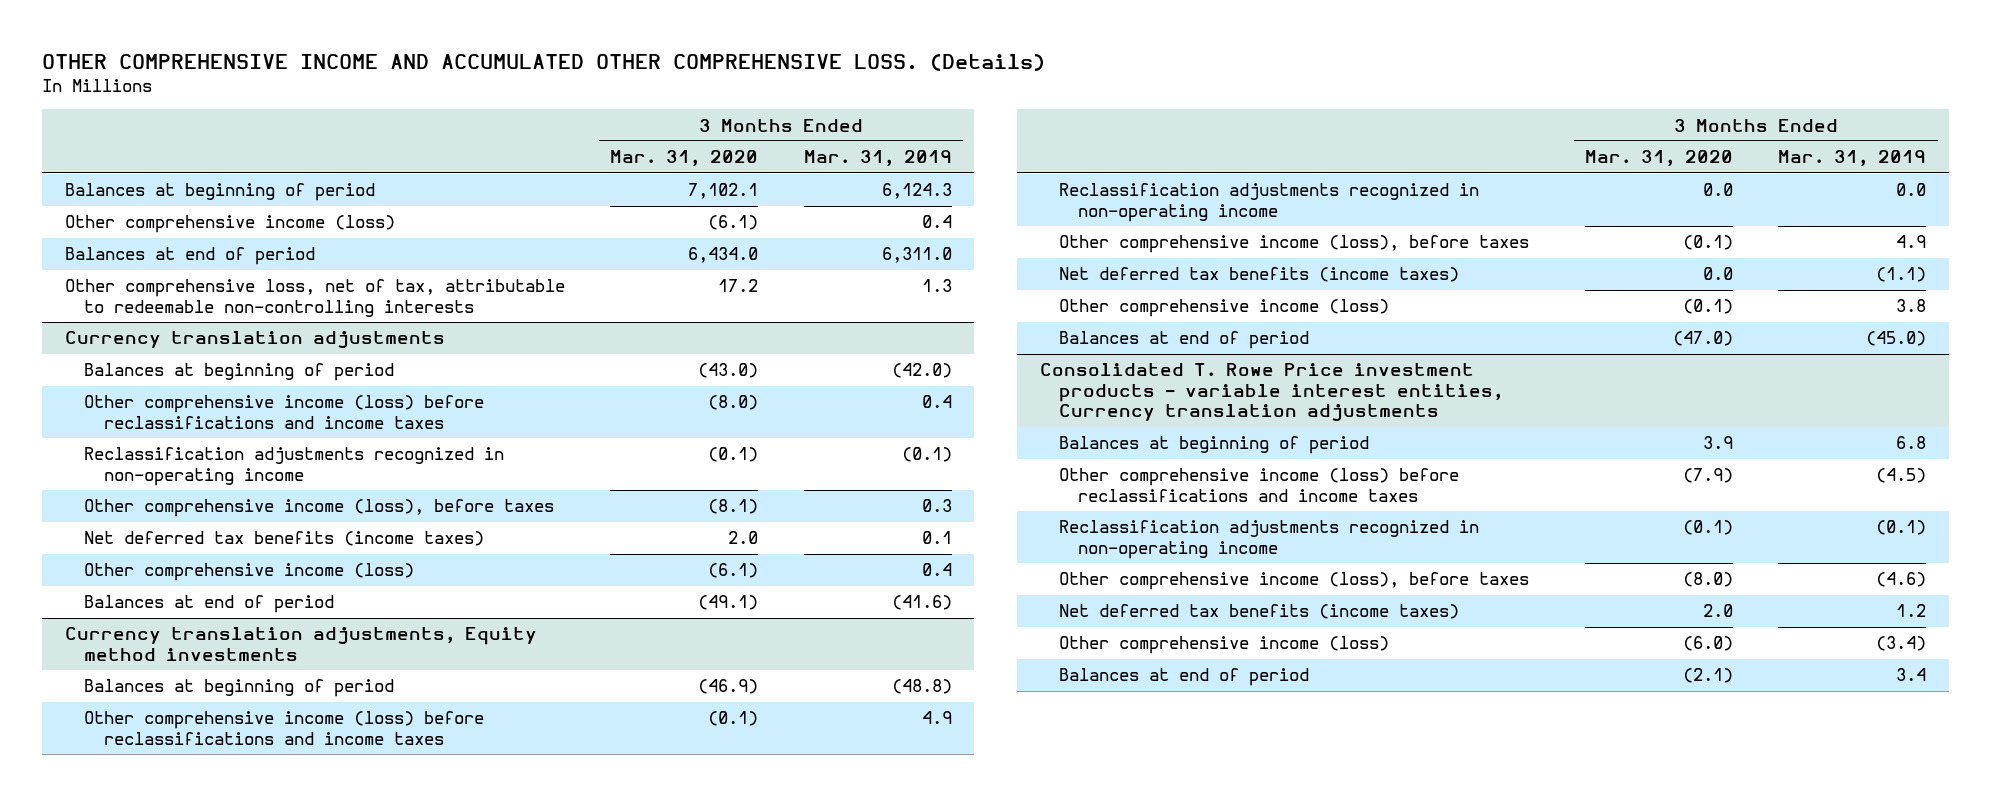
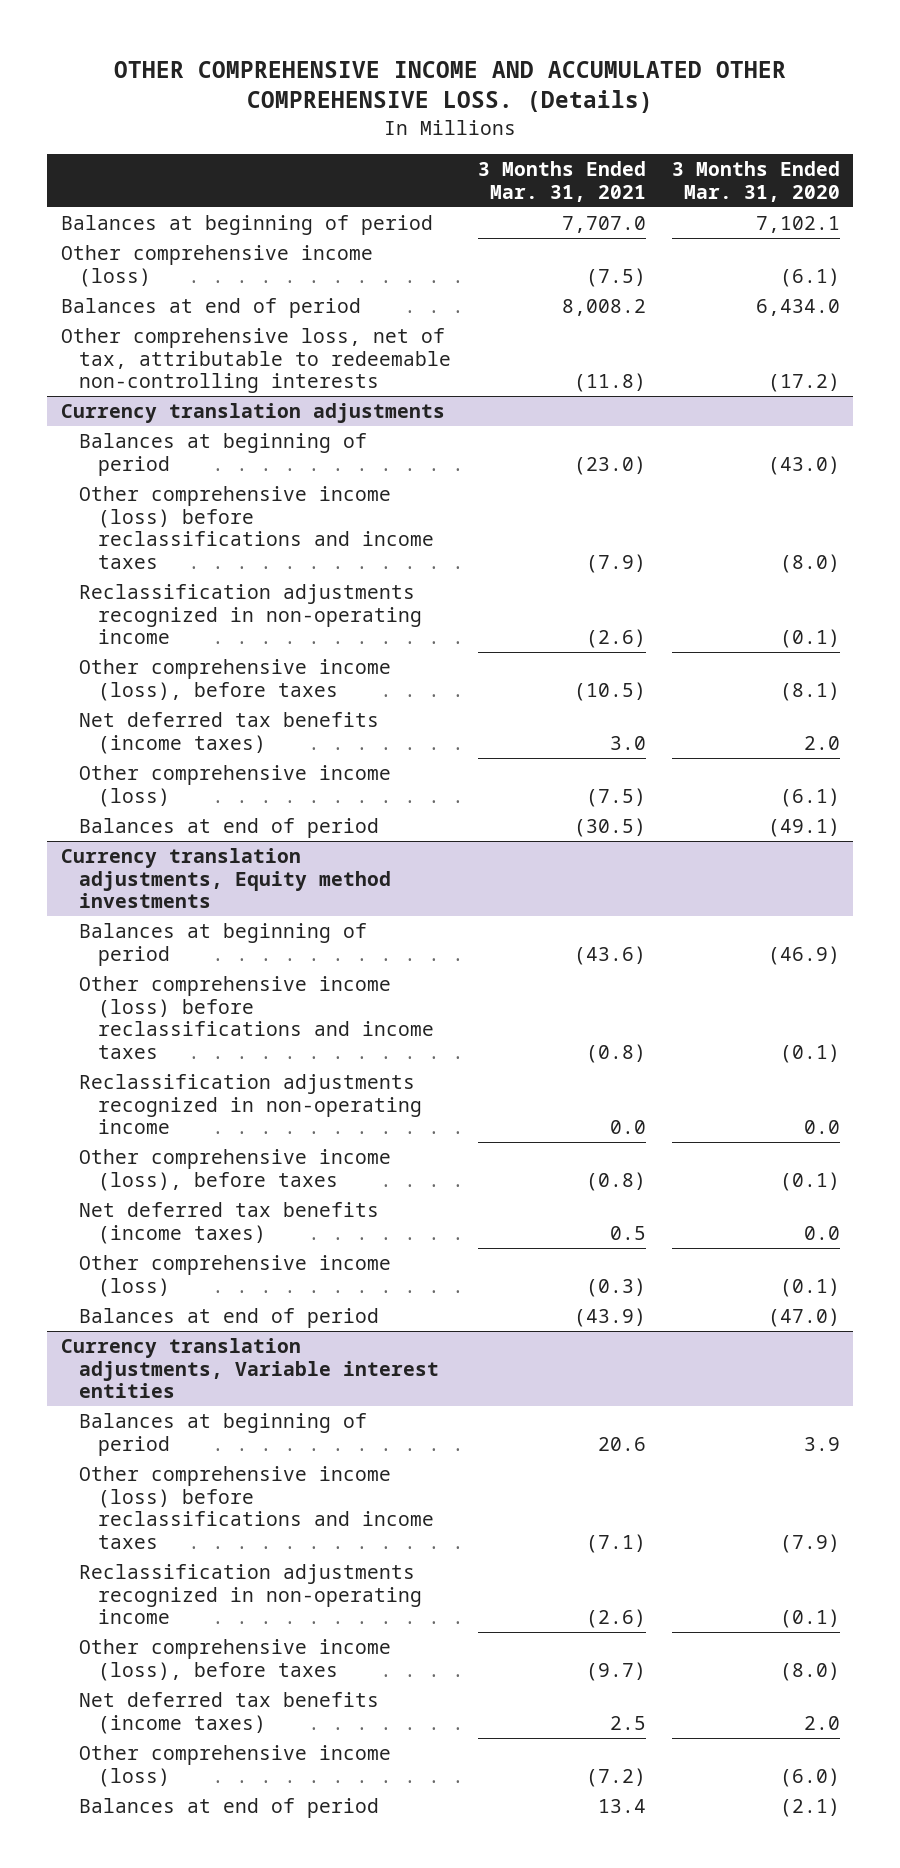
- | 3 Months Ended Mar. 31, 2020 | 3 Months Ended Mar. 31, 2019
+ | 3 Months Ended Mar. 31, 2021 | 3 Months Ended Mar. 31, 2020
- Other comprehensive loss, net of tax, attributable to redeemable non-controlling interests | 17.2 | 1.3
+ Other comprehensive loss, net of tax, attributable to redeemable non-controlling interests | (11.8) | (17.2)
- Consolidated T. Rowe Price investment products - variable interest entities, Currency translation adjustments
+ Currency translation adjustments, Variable interest entities

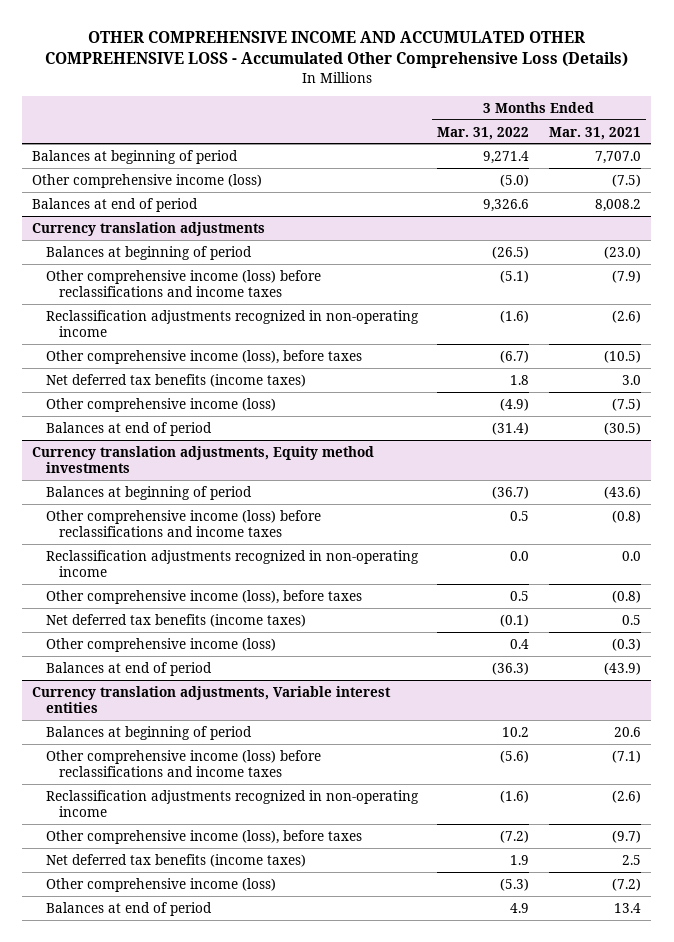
- OTHER COMPREHENSIVE INCOME AND ACCUMULATED OTHER COMPREHENSIVE LOSS. (Details)
+ OTHER COMPREHENSIVE INCOME AND ACCUMULATED OTHER COMPREHENSIVE LOSS - Accumulated Other Comprehensive Loss (Details)
- | 3 Months Ended Mar. 31, 2021 | 3 Months Ended Mar. 31, 2020
+ | 3 Months Ended Mar. 31, 2022 | 3 Months Ended Mar. 31, 2021
- Other comprehensive loss, net of tax, attributable to redeemable non-controlling interests | (11.8) | (17.2)

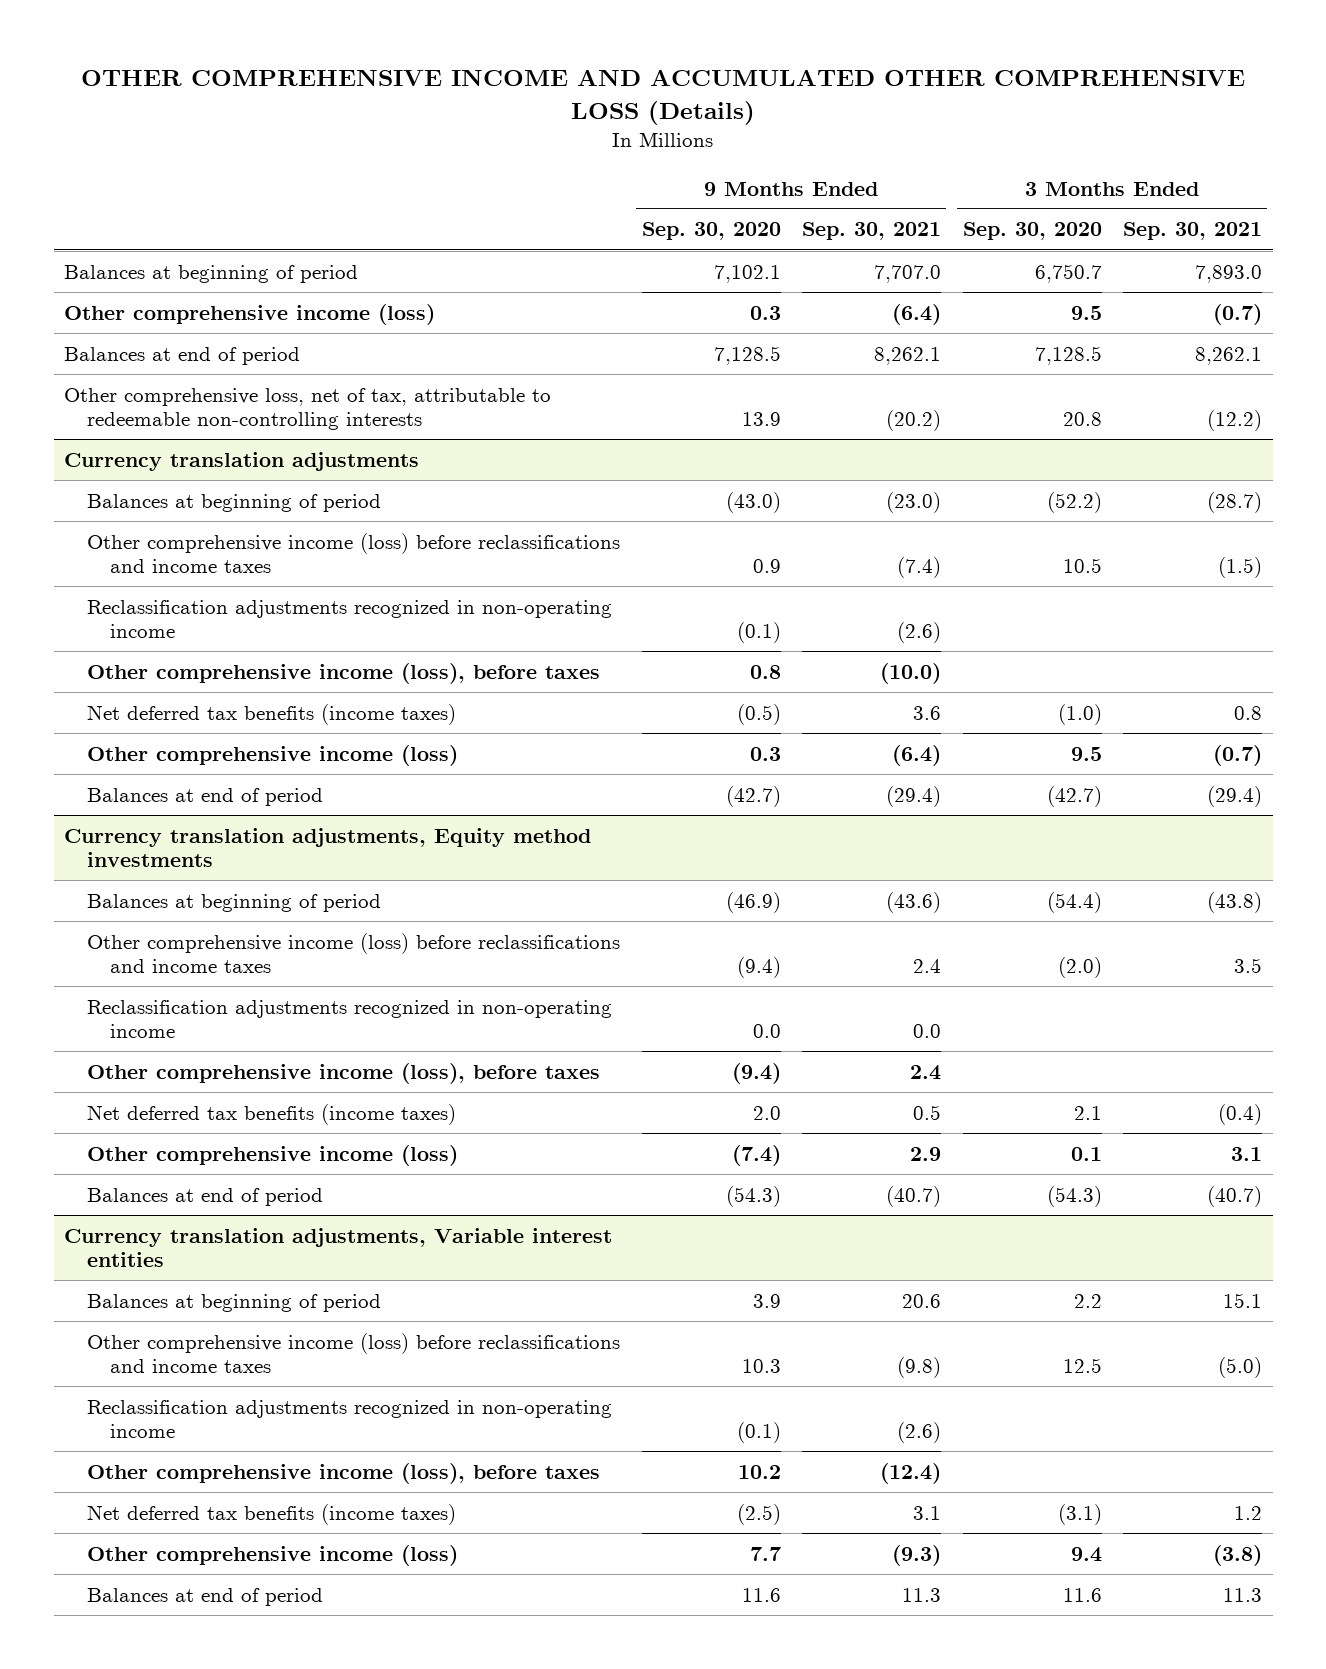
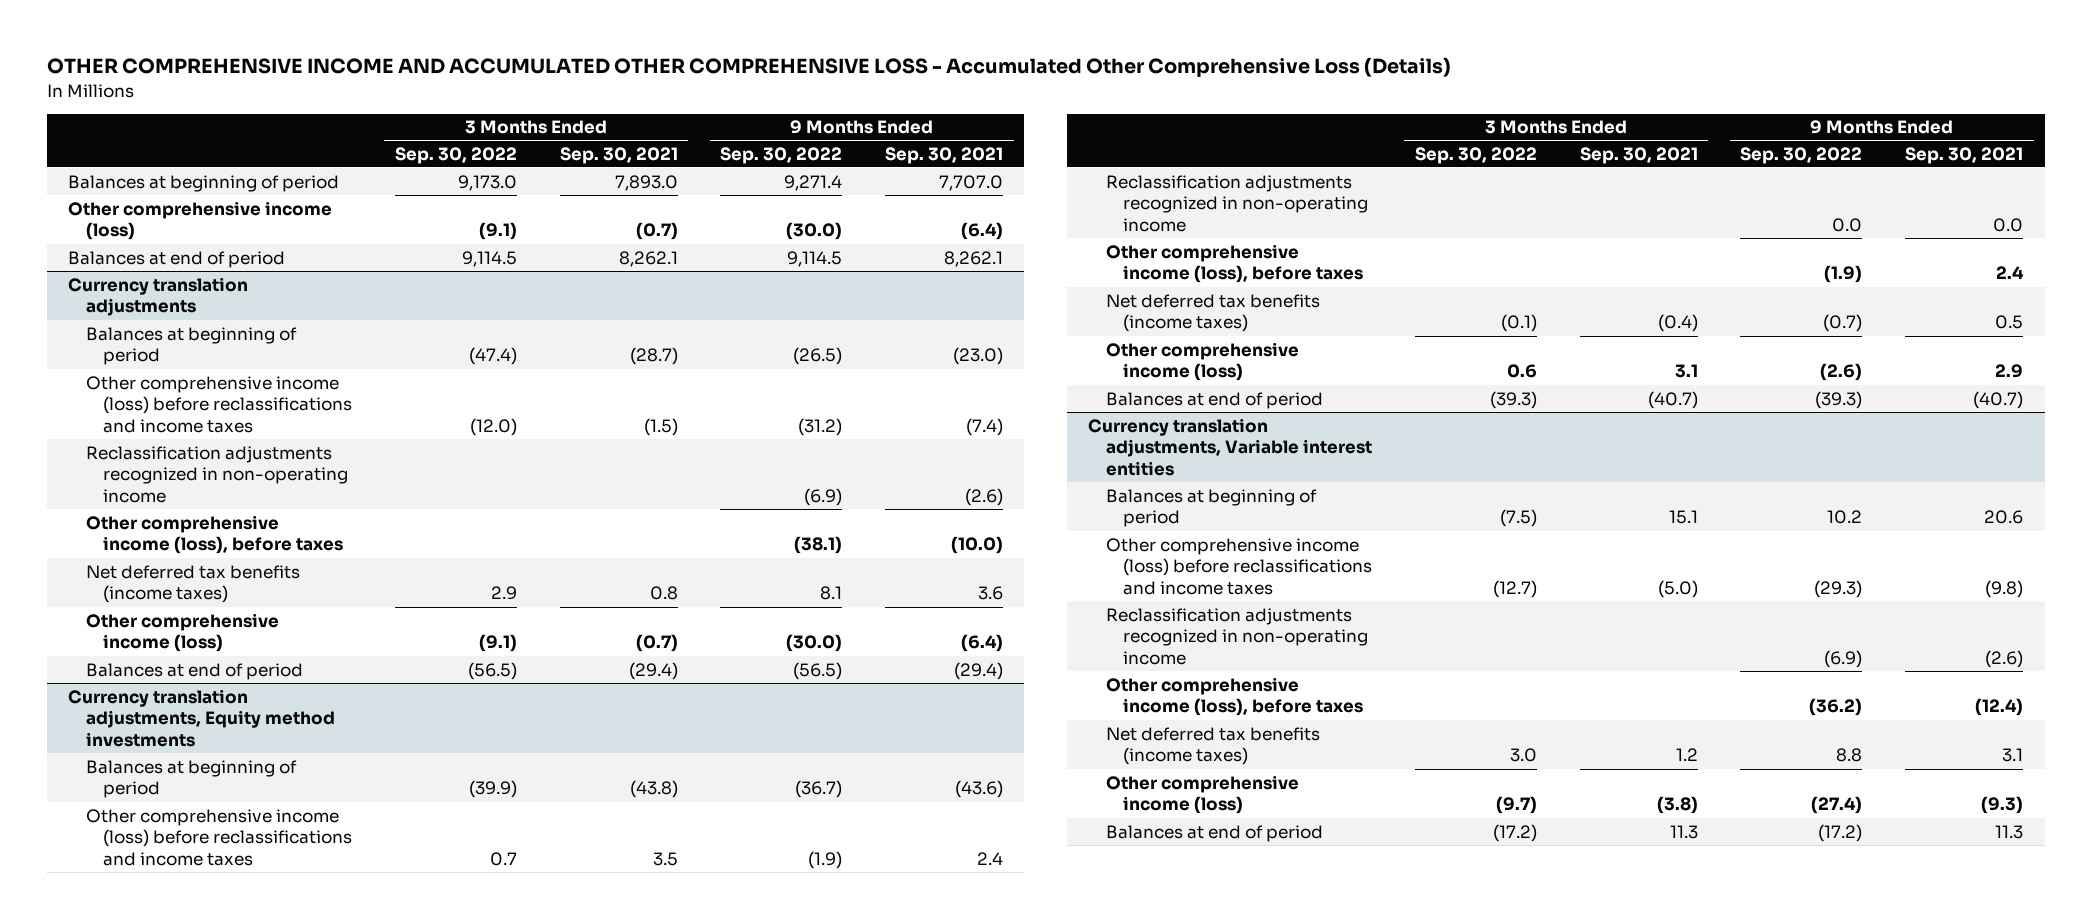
- OTHER COMPREHENSIVE INCOME AND ACCUMULATED OTHER COMPREHENSIVE LOSS (Details)
+ OTHER COMPREHENSIVE INCOME AND ACCUMULATED OTHER COMPREHENSIVE LOSS - Accumulated Other Comprehensive Loss (Details)
- | 9 Months Ended Sep. 30, 2020 | 9 Months Ended Sep. 30, 2021 | 3 Months Ended Sep. 30, 2020 | 3 Months Ended Sep. 30, 2021
+ | 3 Months Ended Sep. 30, 2022 | 3 Months Ended Sep. 30, 2021 | 9 Months Ended Sep. 30, 2022 | 9 Months Ended Sep. 30, 2021
- Other comprehensive loss, net of tax, attributable to redeemable non-controlling interests | 13.9 | (20.2) | 20.8 | (12.2)

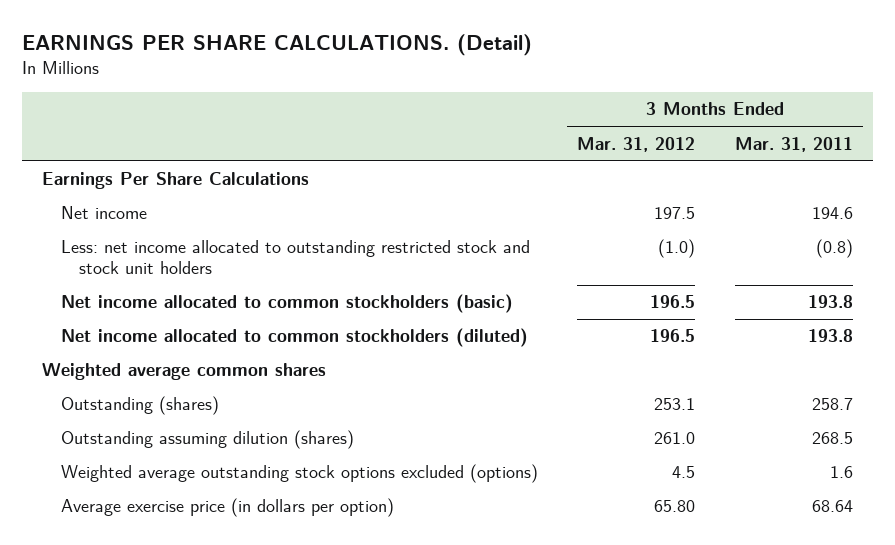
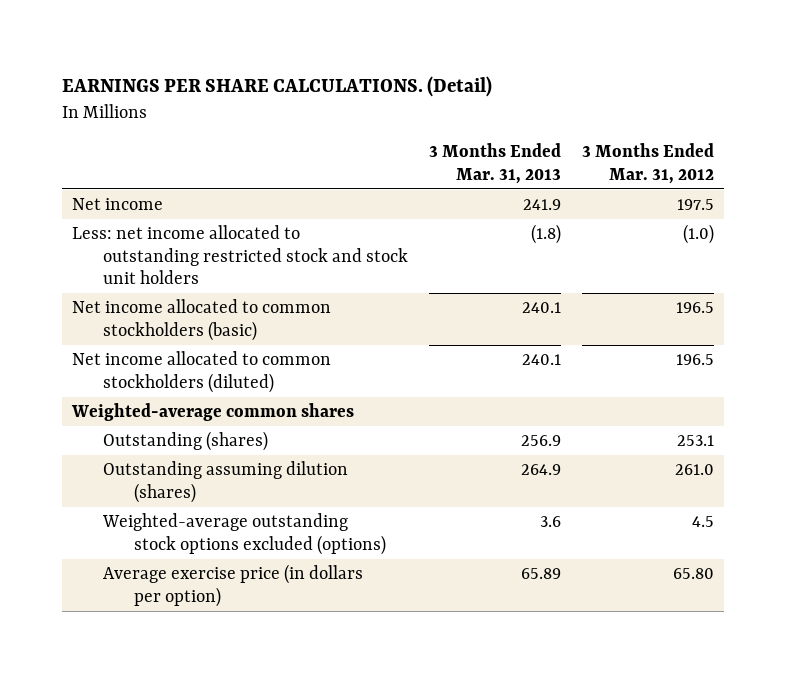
- | 3 Months Ended Mar. 31, 2012 | 3 Months Ended Mar. 31, 2011
+ | 3 Months Ended Mar. 31, 2013 | 3 Months Ended Mar. 31, 2012
- Earnings Per Share Calculations
- Weighted average common shares
+ Weighted-average common shares
- Weighted average outstanding stock options excluded (options) | 4.5 | 1.6
+ Weighted-average outstanding stock options excluded (options) | 3.6 | 4.5

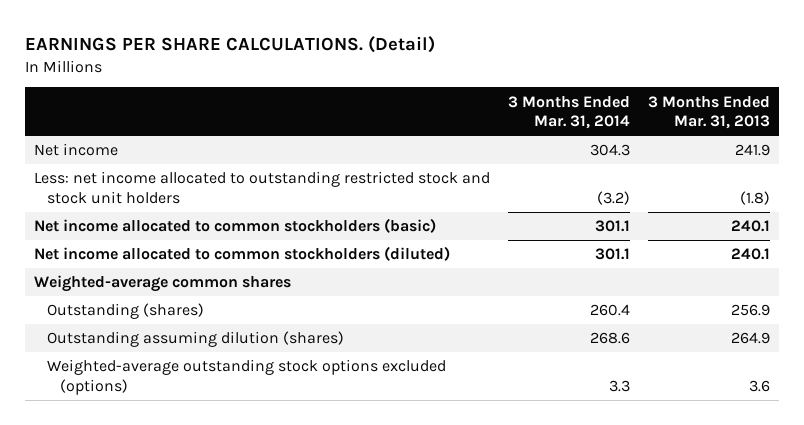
- | 3 Months Ended Mar. 31, 2013 | 3 Months Ended Mar. 31, 2012
+ | 3 Months Ended Mar. 31, 2014 | 3 Months Ended Mar. 31, 2013
- Average exercise price (in dollars per option) | 65.89 | 65.80

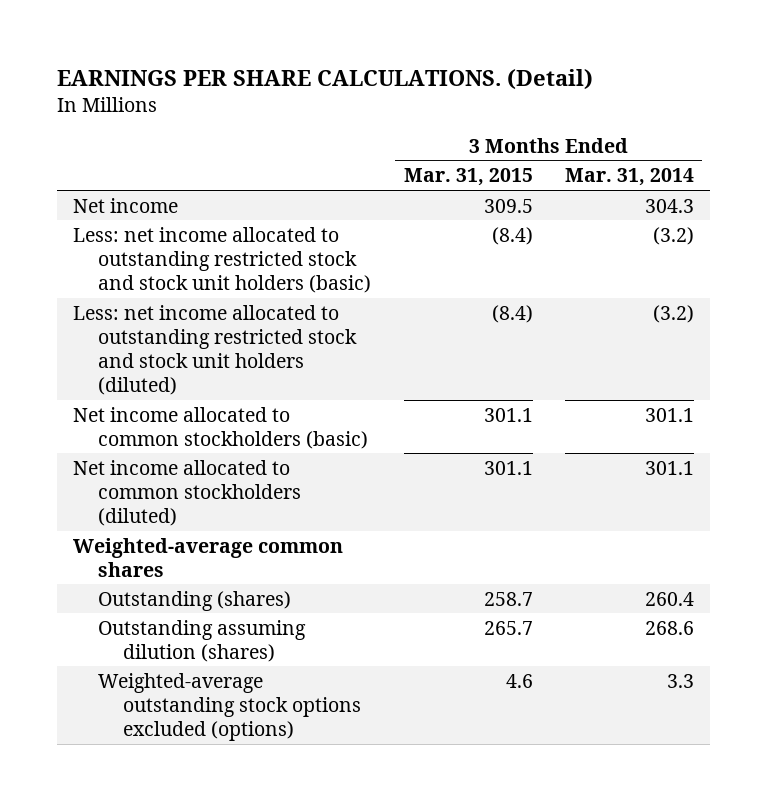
- | 3 Months Ended Mar. 31, 2014 | 3 Months Ended Mar. 31, 2013
+ | 3 Months Ended Mar. 31, 2015 | 3 Months Ended Mar. 31, 2014
- Less: net income allocated to outstanding restricted stock and stock unit holders | (3.2) | (1.8)
+ Less: net income allocated to outstanding restricted stock and stock unit holders (basic) | (8.4) | (3.2)
+ Less: net income allocated to outstanding restricted stock and stock unit holders (diluted) | (8.4) | (3.2)

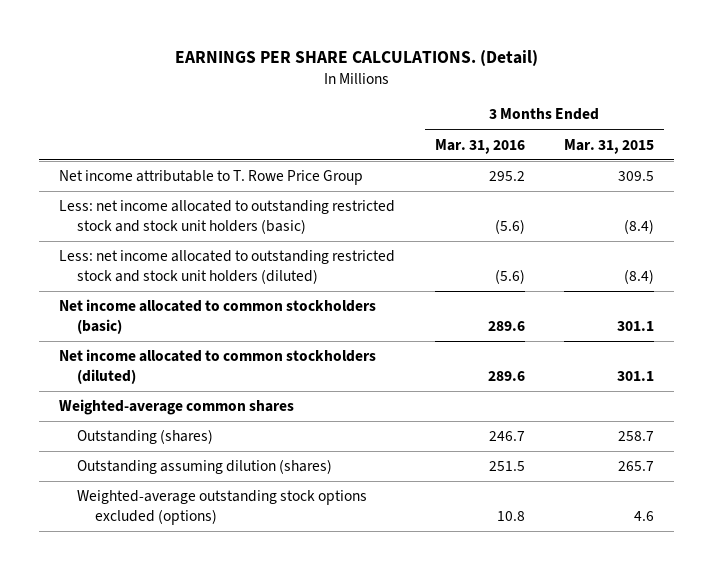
- | 3 Months Ended Mar. 31, 2015 | 3 Months Ended Mar. 31, 2014
+ | 3 Months Ended Mar. 31, 2016 | 3 Months Ended Mar. 31, 2015
- Net income | 309.5 | 304.3
+ Net income attributable to T. Rowe Price Group | 295.2 | 309.5

